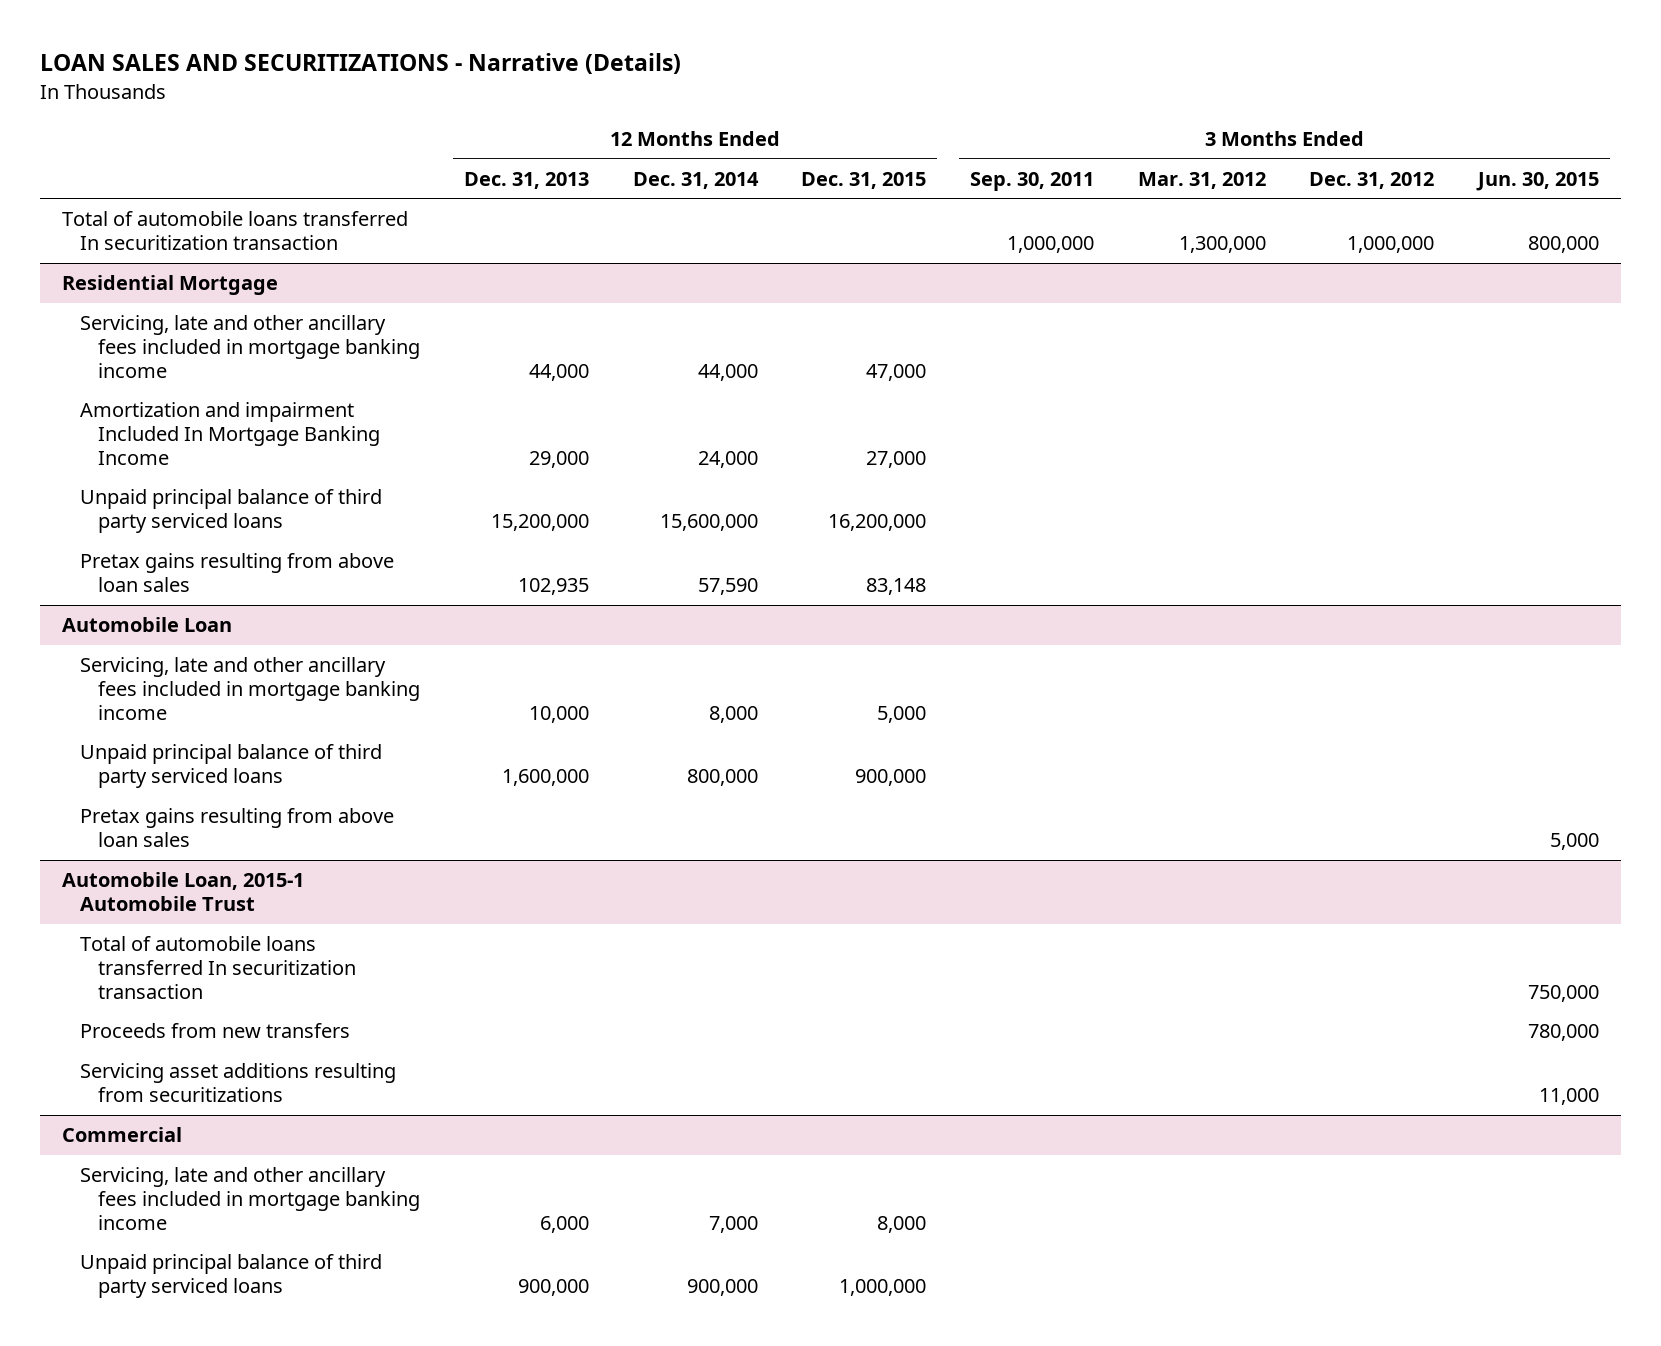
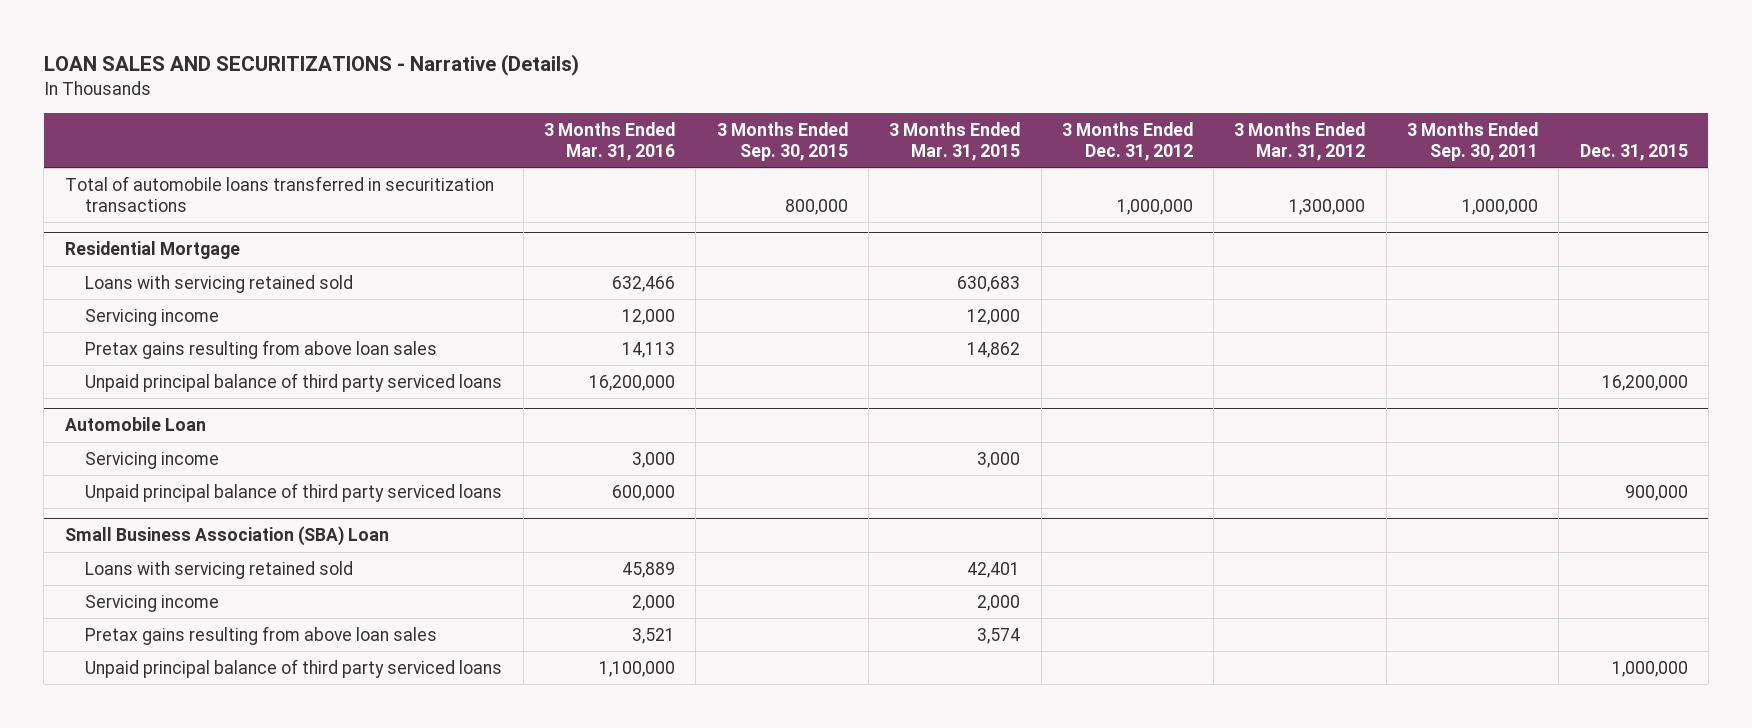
- | 12 Months Ended Dec. 31, 2013 | 12 Months Ended Dec. 31, 2014 | 12 Months Ended Dec. 31, 2015 | 3 Months Ended Sep. 30, 2011 | 3 Months Ended Mar. 31, 2012 | 3 Months Ended Dec. 31, 2012 | 3 Months Ended Jun. 30, 2015
+ | 3 Months Ended Mar. 31, 2016 | 3 Months Ended Sep. 30, 2015 | 3 Months Ended Mar. 31, 2015 | 3 Months Ended Dec. 31, 2012 | 3 Months Ended Mar. 31, 2012 | 3 Months Ended Sep. 30, 2011 | Dec. 31, 2015
- Total of automobile loans transferred In securitization transaction | | | | 1,000,000 | 1,300,000 | 1,000,000 | 800,000
+ Total of automobile loans transferred in securitization transactions | | 800,000 | | 1,000,000 | 1,300,000 | 1,000,000 |
@ Residential Mortgage
- Servicing, late and other ancillary fees included in mortgage banking income | 44,000 | 44,000 | 47,000 | | | |
- Amortization and impairment Included In Mortgage Banking Income | 29,000 | 24,000 | 27,000 | | | |
+ Loans with servicing retained sold | 632,466 | | 630,683 | | | |
+ Servicing income | 12,000 | | 12,000 | | | |
moved down: Unpaid principal balance of third party serviced loans | 16,200,000 | | | | | | 16,200,000
@ Automobile Loan
- Servicing, late and other ancillary fees included in mortgage banking income | 10,000 | 8,000 | 5,000 | | | |
+ Servicing income | 3,000 | | 3,000 | | | |
- Pretax gains resulting from above loan sales | | | | | | | 5,000
- Automobile Loan, 2015-1 Automobile Trust
- Total of automobile loans transferred In securitization transaction | | | | | | | 750,000
- Proceeds from new transfers | | | | | | | 780,000
- Servicing asset additions resulting from securitizations | | | | | | | 11,000
- Commercial
- Servicing, late and other ancillary fees included in mortgage banking income | 6,000 | 7,000 | 8,000 | | | |
+ Small Business Association (SBA) Loan
+ Loans with servicing retained sold | 45,889 | | 42,401 | | | |
+ Servicing income | 2,000 | | 2,000 | | | |
+ Pretax gains resulting from above loan sales | 3,521 | | 3,574 | | | |

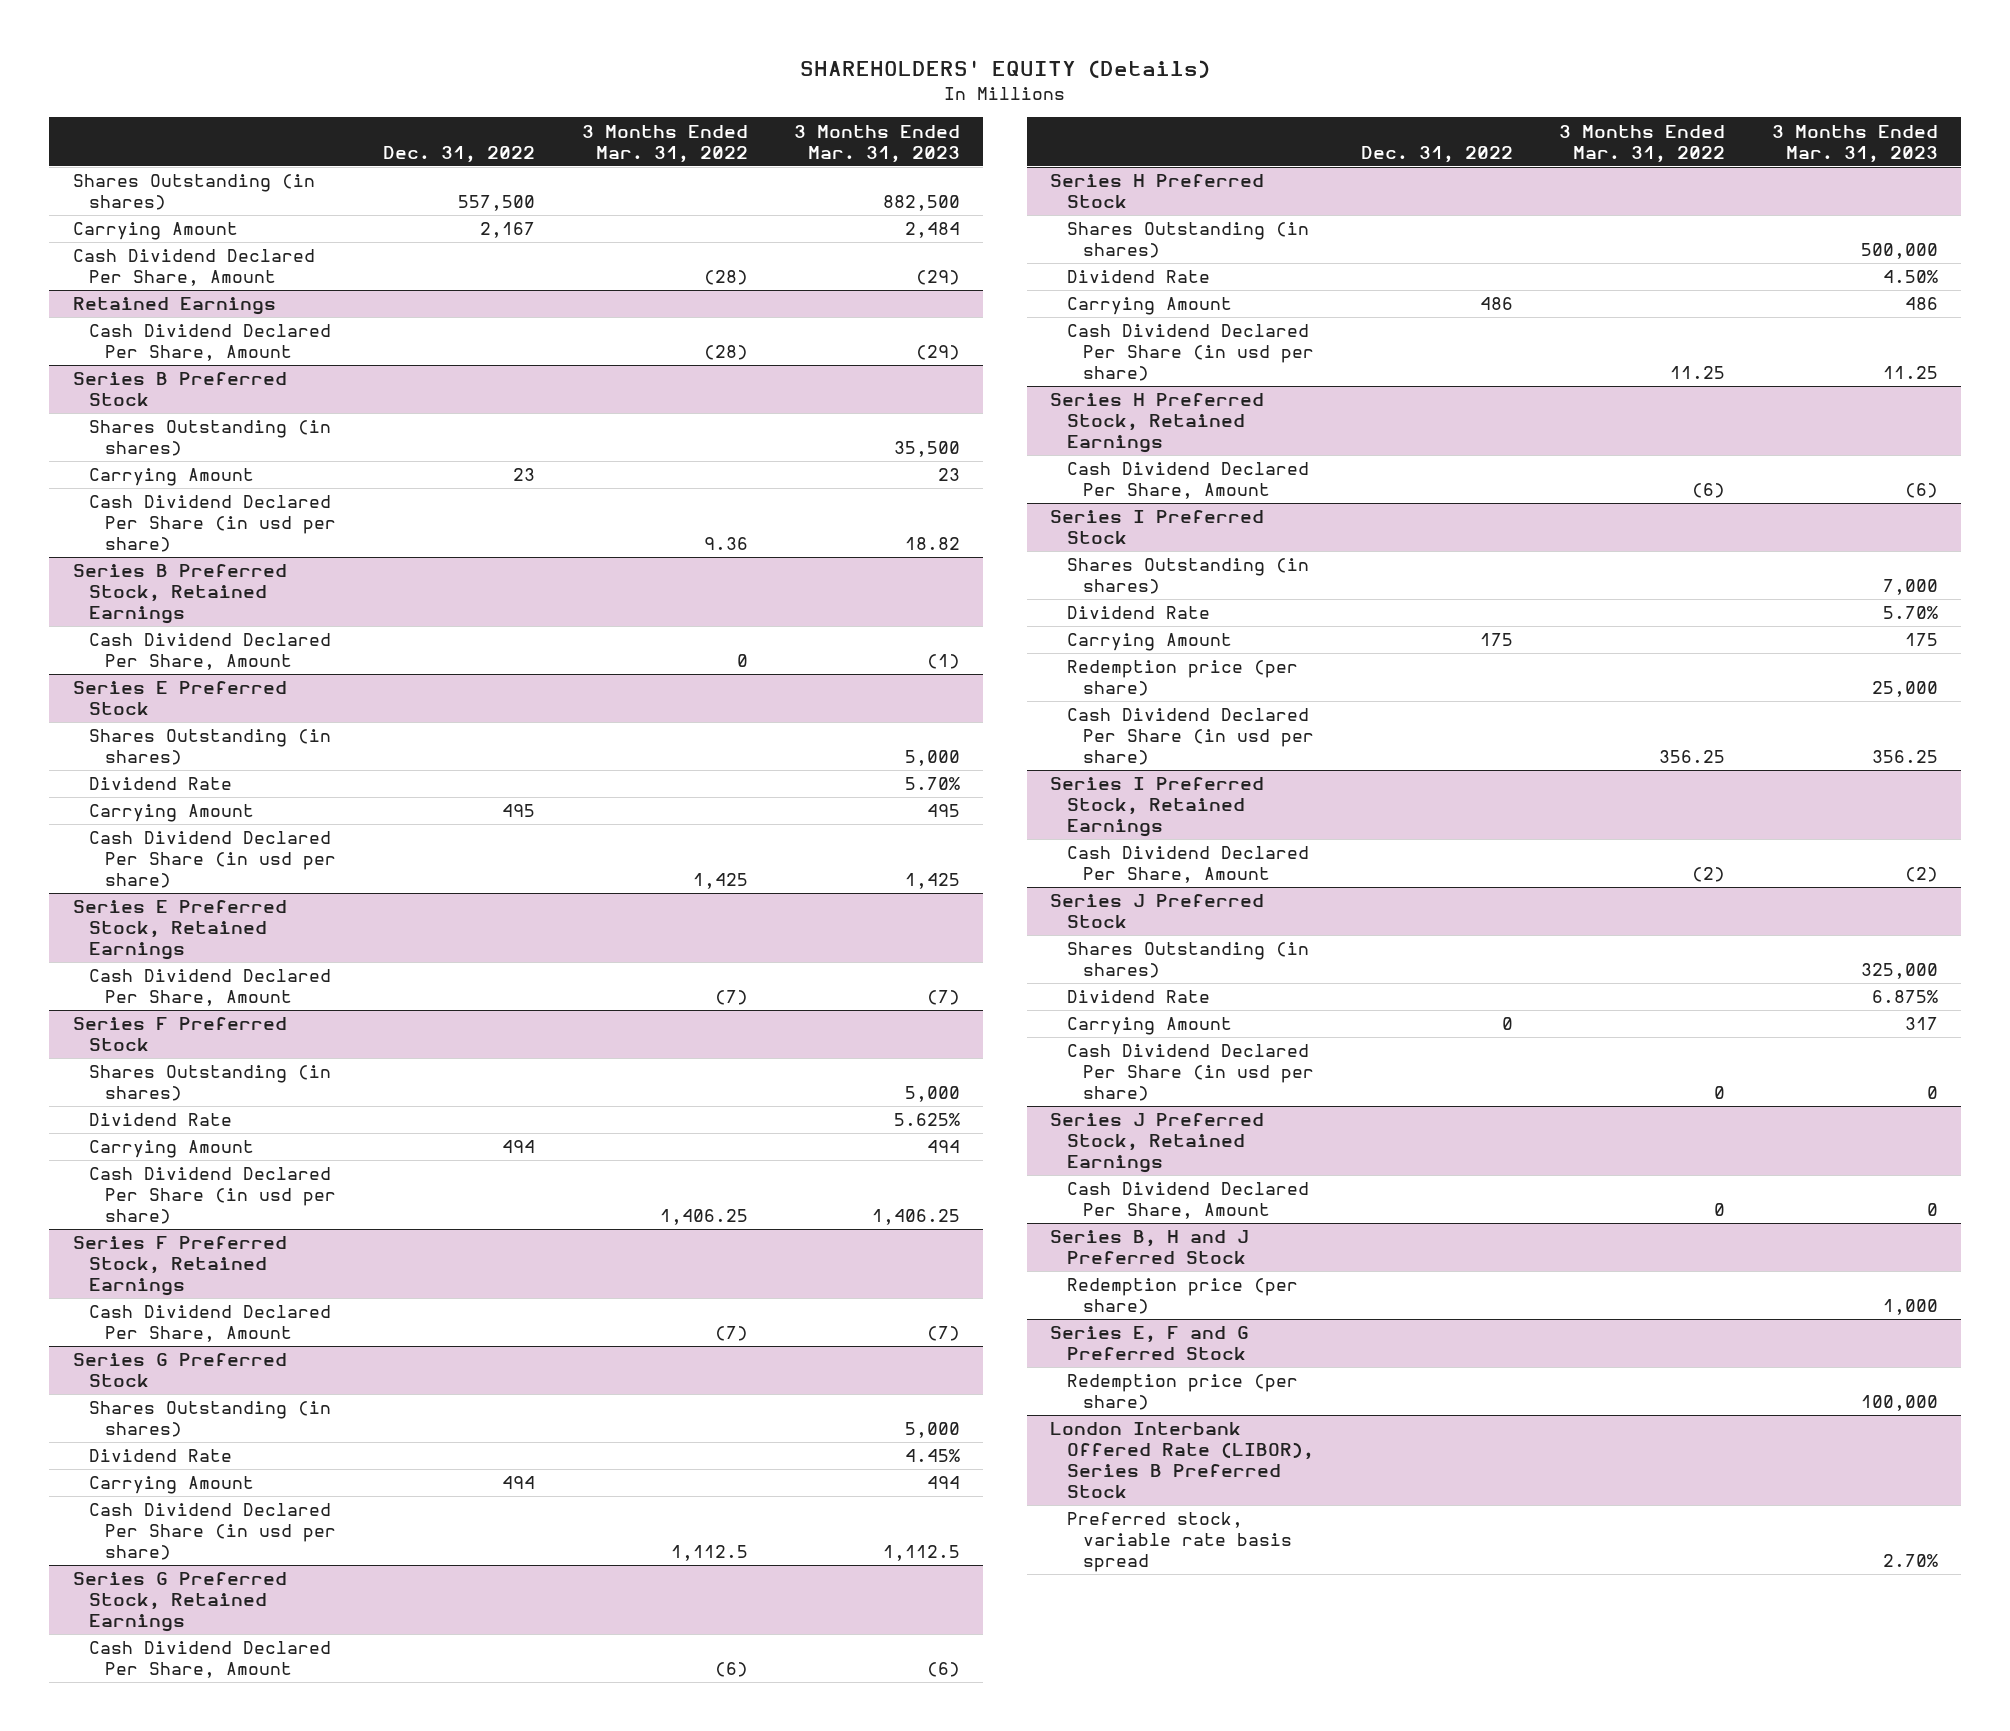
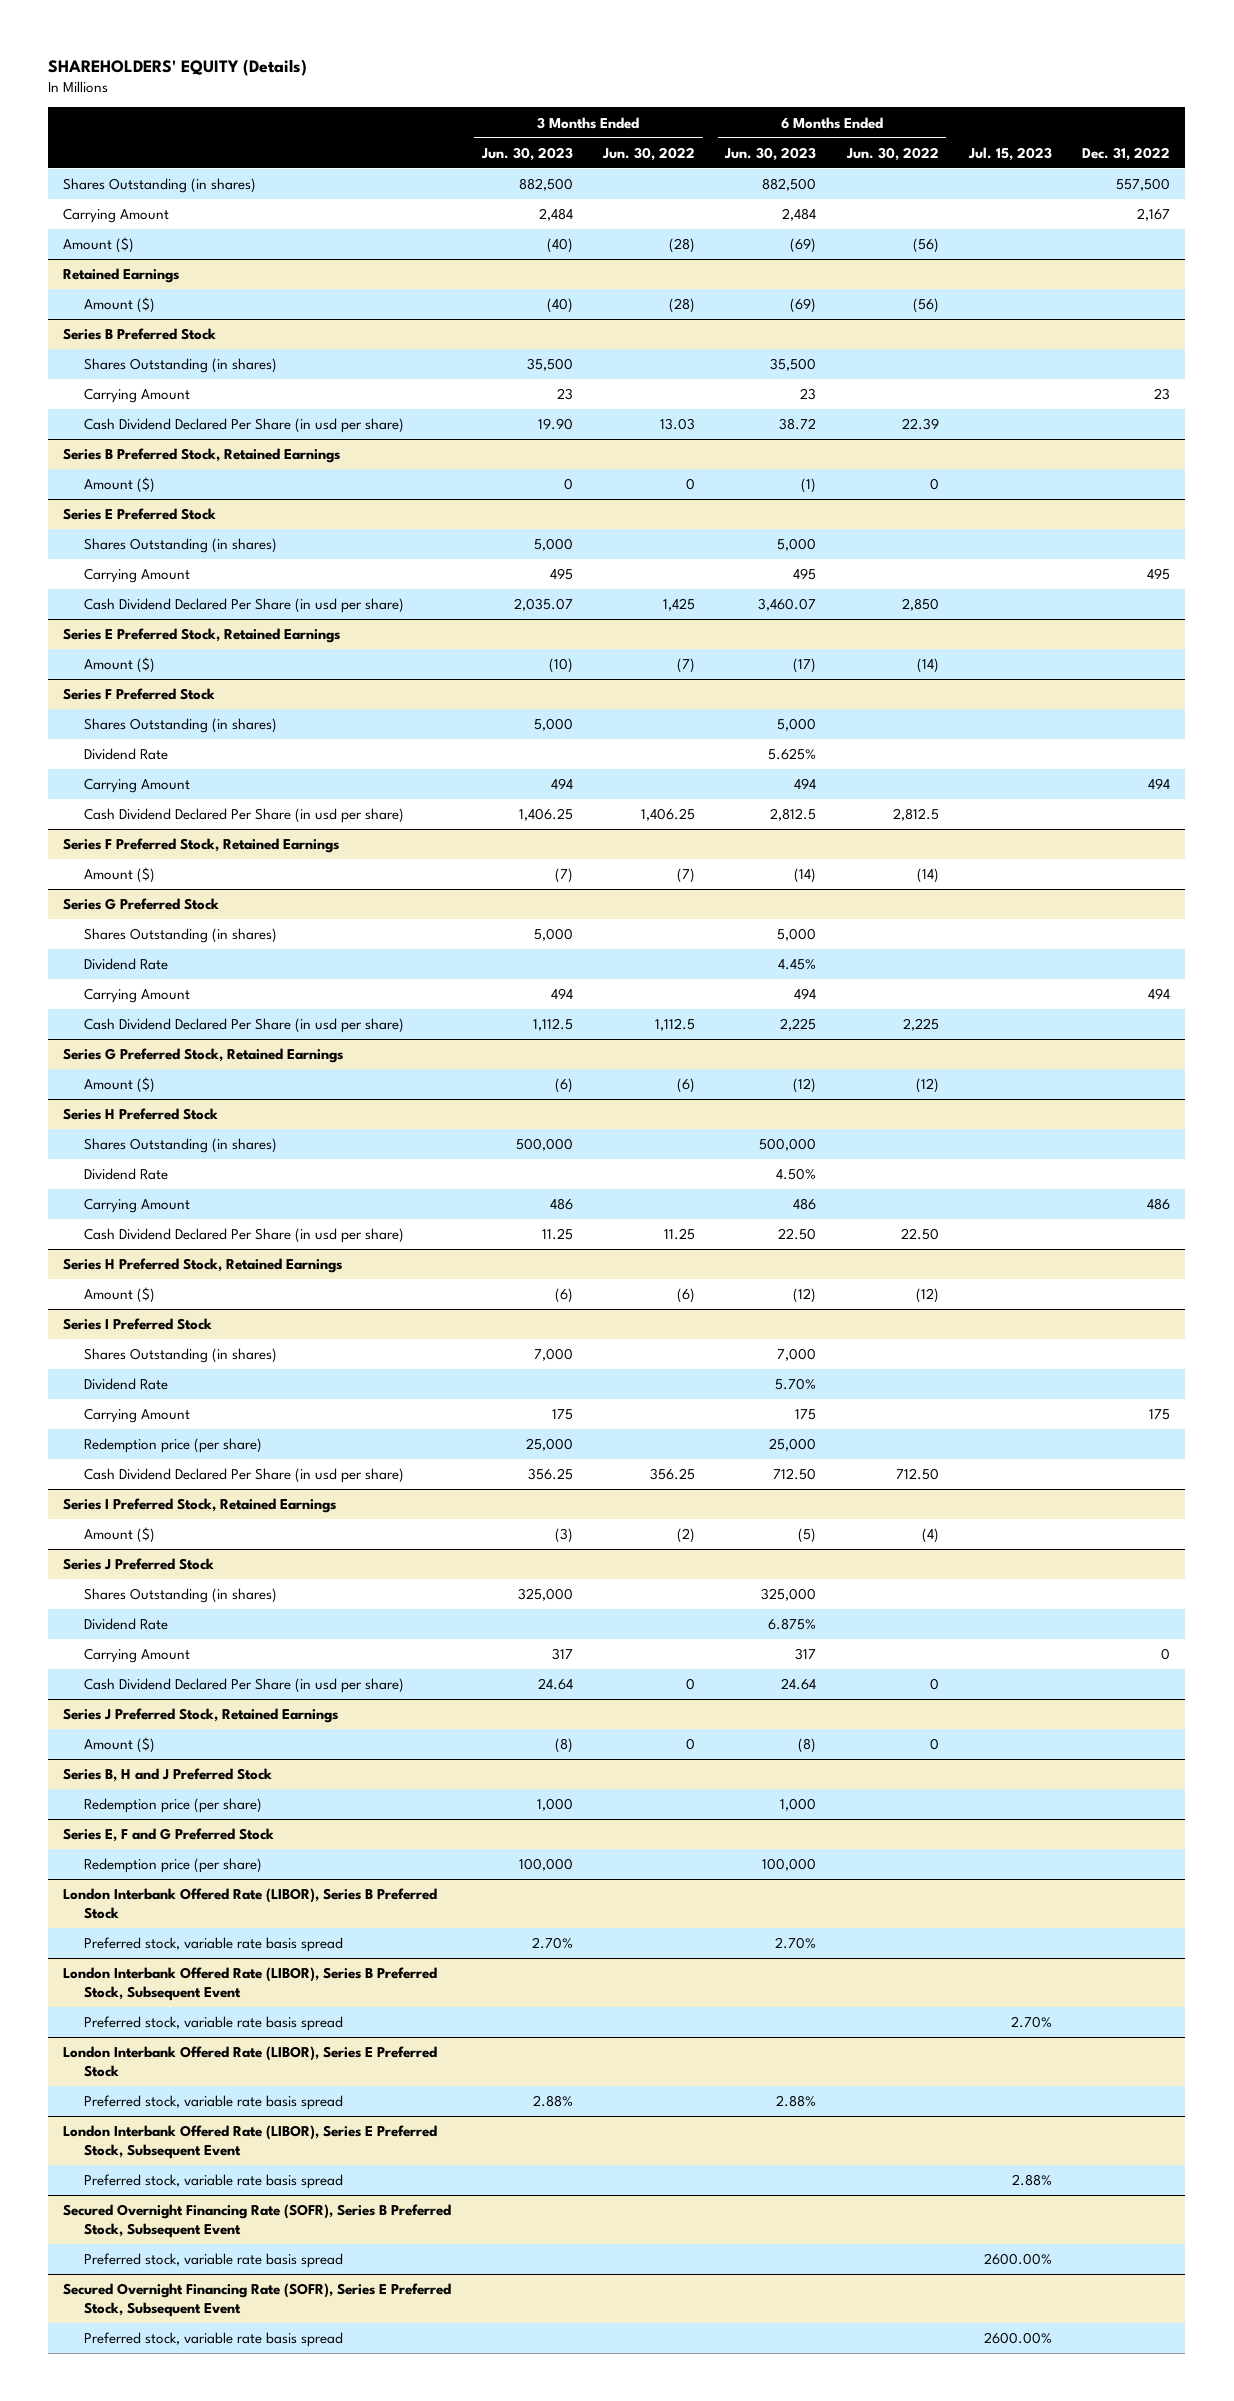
- | Dec. 31, 2022 | 3 Months Ended Mar. 31, 2022 | 3 Months Ended Mar. 31, 2023
+ | 3 Months Ended Jun. 30, 2023 | 3 Months Ended Jun. 30, 2022 | 6 Months Ended Jun. 30, 2023 | 6 Months Ended Jun. 30, 2022 | Jul. 15, 2023 | Dec. 31, 2022
- Cash Dividend Declared Per Share, Amount | | (28) | (29)
+ Amount ($) | (40) | (28) | (69) | (56) | |
@ Retained Earnings
- Cash Dividend Declared Per Share, Amount | | (28) | (29)
+ Amount ($) | (40) | (28) | (69) | (56) | |
@ Series B Preferred Stock, Retained Earnings
- Cash Dividend Declared Per Share, Amount | | 0 | (1)
+ Amount ($) | 0 | 0 | (1) | 0 | |
@ Series E Preferred Stock
- Dividend Rate | | | 5.70%
@ Series E Preferred Stock, Retained Earnings
- Cash Dividend Declared Per Share, Amount | | (7) | (7)
+ Amount ($) | (10) | (7) | (17) | (14) | |
@ Series F Preferred Stock, Retained Earnings
- Cash Dividend Declared Per Share, Amount | | (7) | (7)
+ Amount ($) | (7) | (7) | (14) | (14) | |
@ Series G Preferred Stock, Retained Earnings
- Cash Dividend Declared Per Share, Amount | | (6) | (6)
+ Amount ($) | (6) | (6) | (12) | (12) | |
@ Series H Preferred Stock, Retained Earnings
- Cash Dividend Declared Per Share, Amount | | (6) | (6)
+ Amount ($) | (6) | (6) | (12) | (12) | |
@ Series I Preferred Stock, Retained Earnings
- Cash Dividend Declared Per Share, Amount | | (2) | (2)
+ Amount ($) | (3) | (2) | (5) | (4) | |
@ Series J Preferred Stock, Retained Earnings
- Cash Dividend Declared Per Share, Amount | | 0 | 0
+ Amount ($) | (8) | 0 | (8) | 0 | |
+ London Interbank Offered Rate (LIBOR), Series B Preferred Stock, Subsequent Event
+ Preferred stock, variable rate basis spread | | | | | 2.70% |
+ London Interbank Offered Rate (LIBOR), Series E Preferred Stock
+ Preferred stock, variable rate basis spread | 2.88% | | 2.88% | | |
+ London Interbank Offered Rate (LIBOR), Series E Preferred Stock, Subsequent Event
+ Preferred stock, variable rate basis spread | | | | | 2.88% |
+ Secured Overnight Financing Rate (SOFR), Series B Preferred Stock, Subsequent Event
+ Preferred stock, variable rate basis spread | | | | | 2600.00% |
+ Secured Overnight Financing Rate (SOFR), Series E Preferred Stock, Subsequent Event
+ Preferred stock, variable rate basis spread | | | | | 2600.00% |

